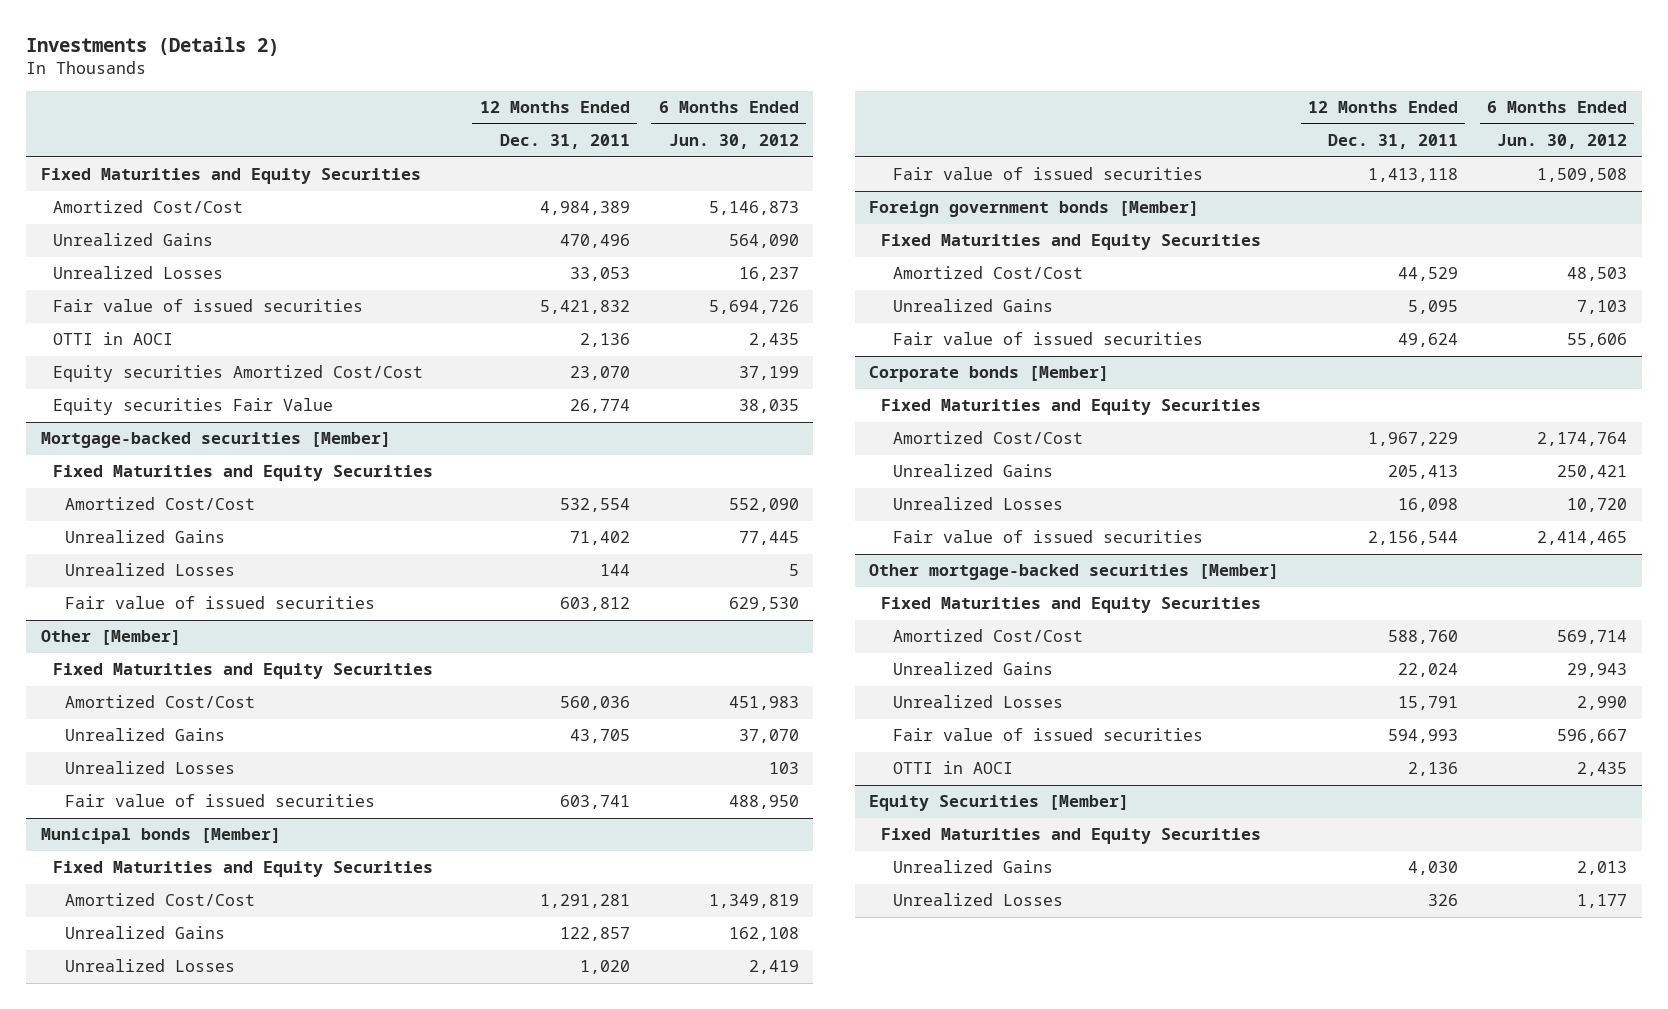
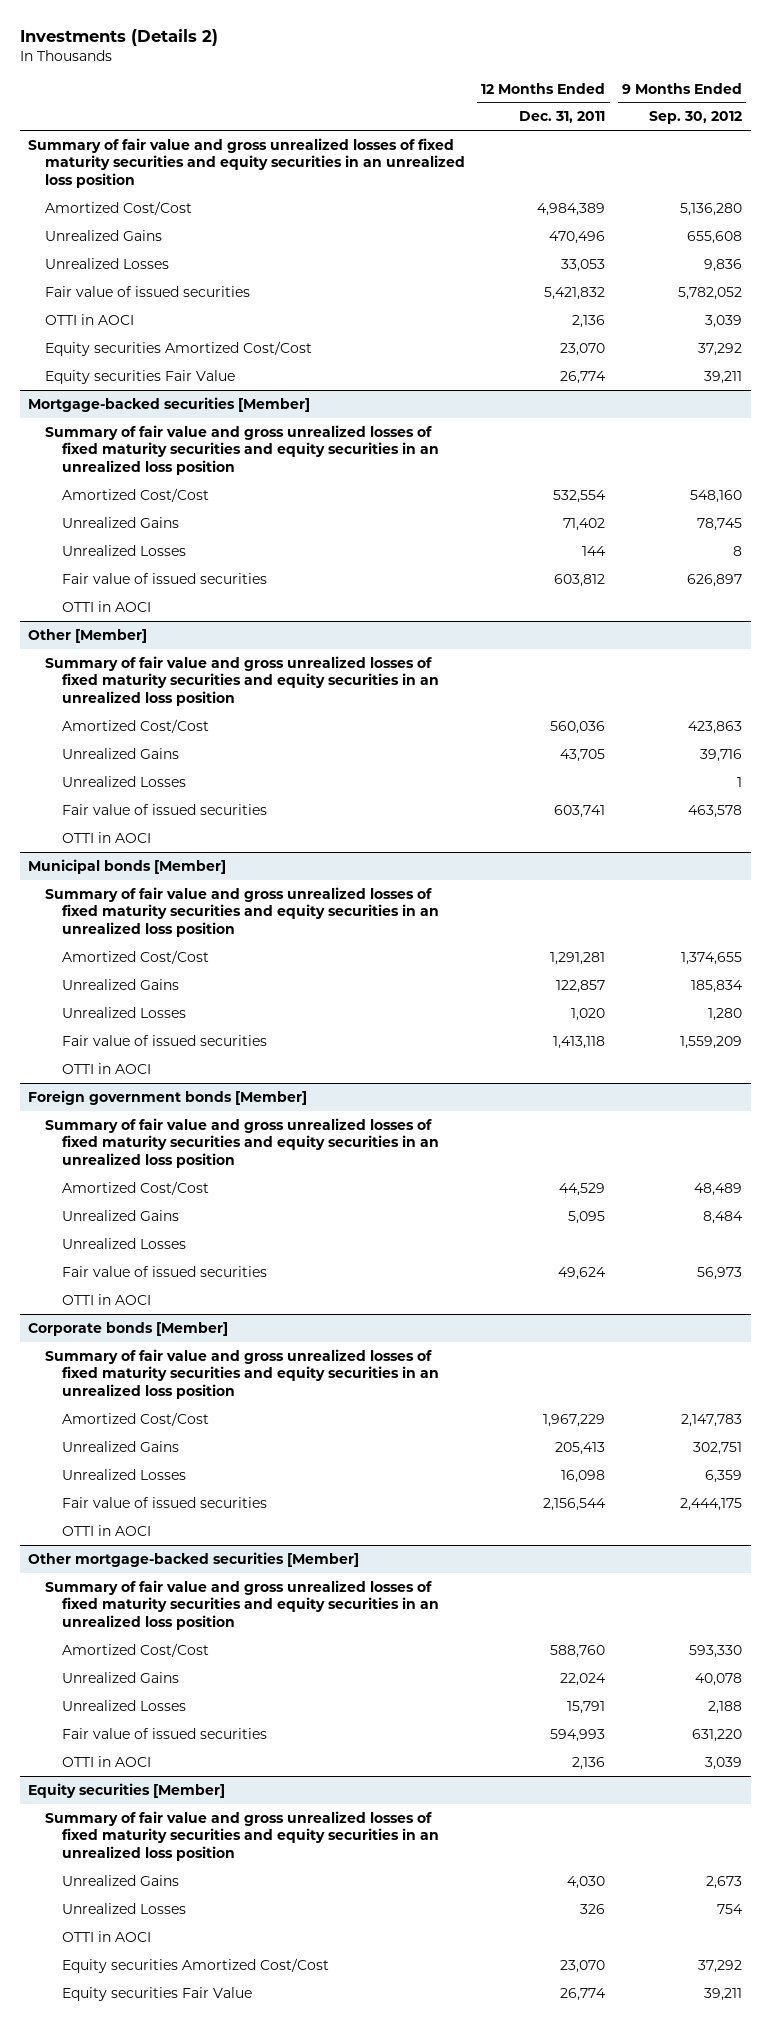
- | 12 Months Ended Dec. 31, 2011 | 6 Months Ended Jun. 30, 2012
+ | 12 Months Ended Dec. 31, 2011 | 9 Months Ended Sep. 30, 2012
- Fixed Maturities and Equity Securities
+ Summary of fair value and gross unrealized losses of fixed maturity securities and equity securities in an unrealized loss position
@ Mortgage-backed securities [Member]
- Fixed Maturities and Equity Securities
+ Summary of fair value and gross unrealized losses of fixed maturity securities and equity securities in an unrealized loss position
+ OTTI in AOCI
@ Other [Member]
- Fixed Maturities and Equity Securities
+ Summary of fair value and gross unrealized losses of fixed maturity securities and equity securities in an unrealized loss position
+ OTTI in AOCI
@ Municipal bonds [Member]
- Fixed Maturities and Equity Securities
+ Summary of fair value and gross unrealized losses of fixed maturity securities and equity securities in an unrealized loss position
+ OTTI in AOCI
@ Foreign government bonds [Member]
- Fixed Maturities and Equity Securities
+ Summary of fair value and gross unrealized losses of fixed maturity securities and equity securities in an unrealized loss position
+ Unrealized Losses
+ OTTI in AOCI
@ Corporate bonds [Member]
- Fixed Maturities and Equity Securities
+ Summary of fair value and gross unrealized losses of fixed maturity securities and equity securities in an unrealized loss position
+ OTTI in AOCI
@ Other mortgage-backed securities [Member]
- Fixed Maturities and Equity Securities
+ Summary of fair value and gross unrealized losses of fixed maturity securities and equity securities in an unrealized loss position
- Equity Securities [Member]
- Fixed Maturities and Equity Securities
+ Equity securities [Member]
+ Summary of fair value and gross unrealized losses of fixed maturity securities and equity securities in an unrealized loss position
+ OTTI in AOCI
+ Equity securities Amortized Cost/Cost | 23,070 | 37,292
+ Equity securities Fair Value | 26,774 | 39,211

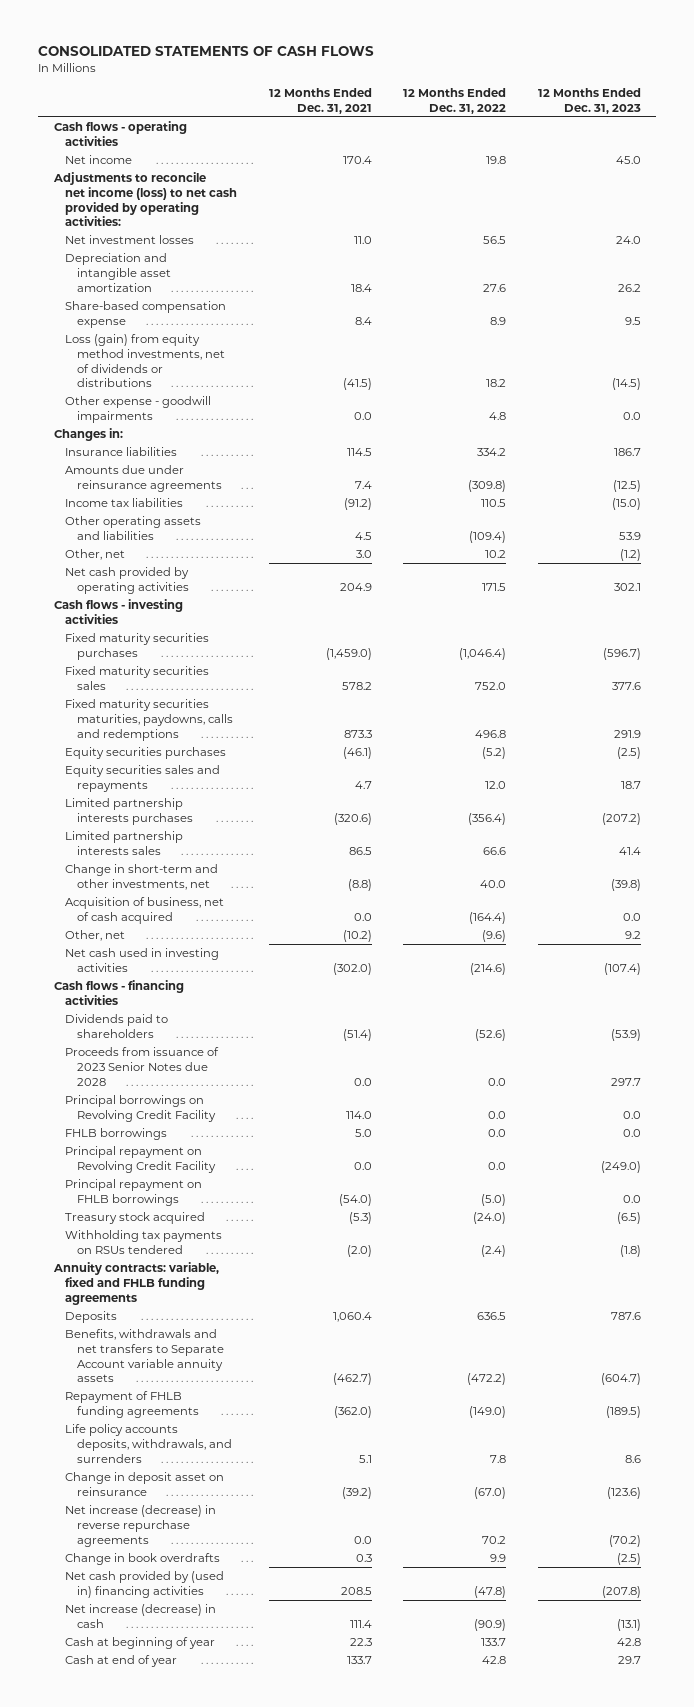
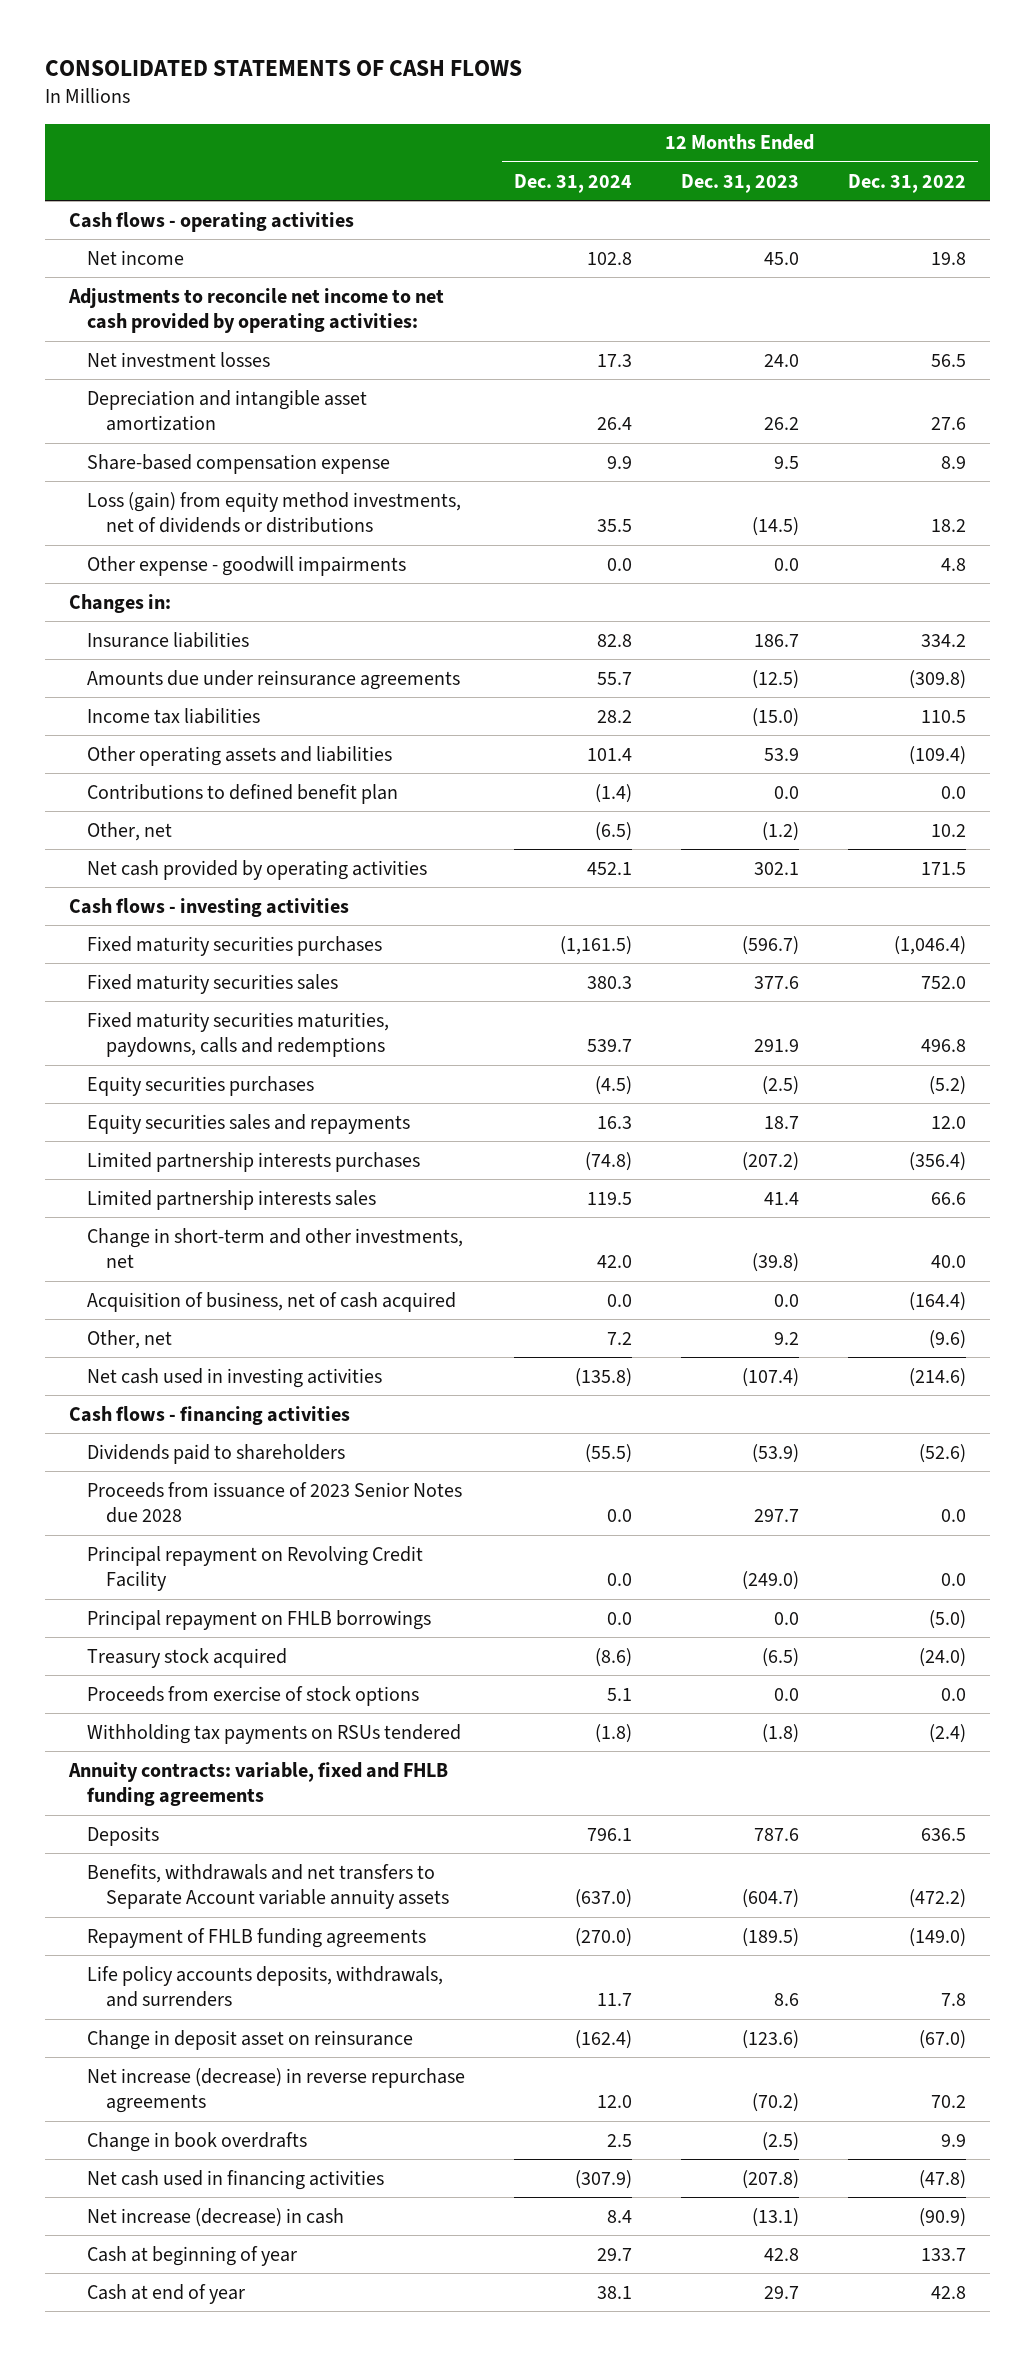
- | 12 Months Ended Dec. 31, 2021 | 12 Months Ended Dec. 31, 2022 | 12 Months Ended Dec. 31, 2023
+ | 12 Months Ended Dec. 31, 2024 | 12 Months Ended Dec. 31, 2023 | 12 Months Ended Dec. 31, 2022
- Adjustments to reconcile net income (loss) to net cash provided by operating activities:
+ Adjustments to reconcile net income to net cash provided by operating activities:
+ Contributions to defined benefit plan | (1.4) | 0.0 | 0.0
- Principal borrowings on Revolving Credit Facility | 114.0 | 0.0 | 0.0
- FHLB borrowings | 5.0 | 0.0 | 0.0
+ Proceeds from exercise of stock options | 5.1 | 0.0 | 0.0
- Net cash provided by (used in) financing activities | 208.5 | (47.8) | (207.8)
+ Net cash used in financing activities | (307.9) | (207.8) | (47.8)

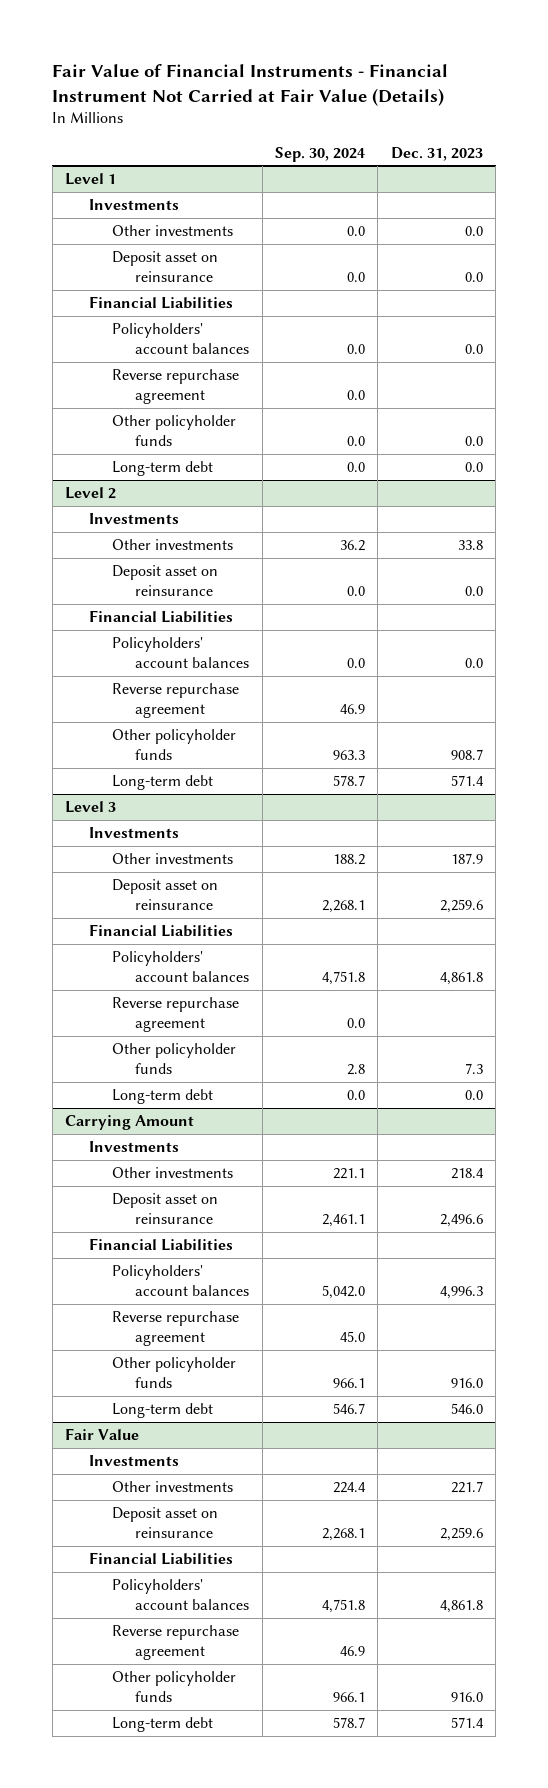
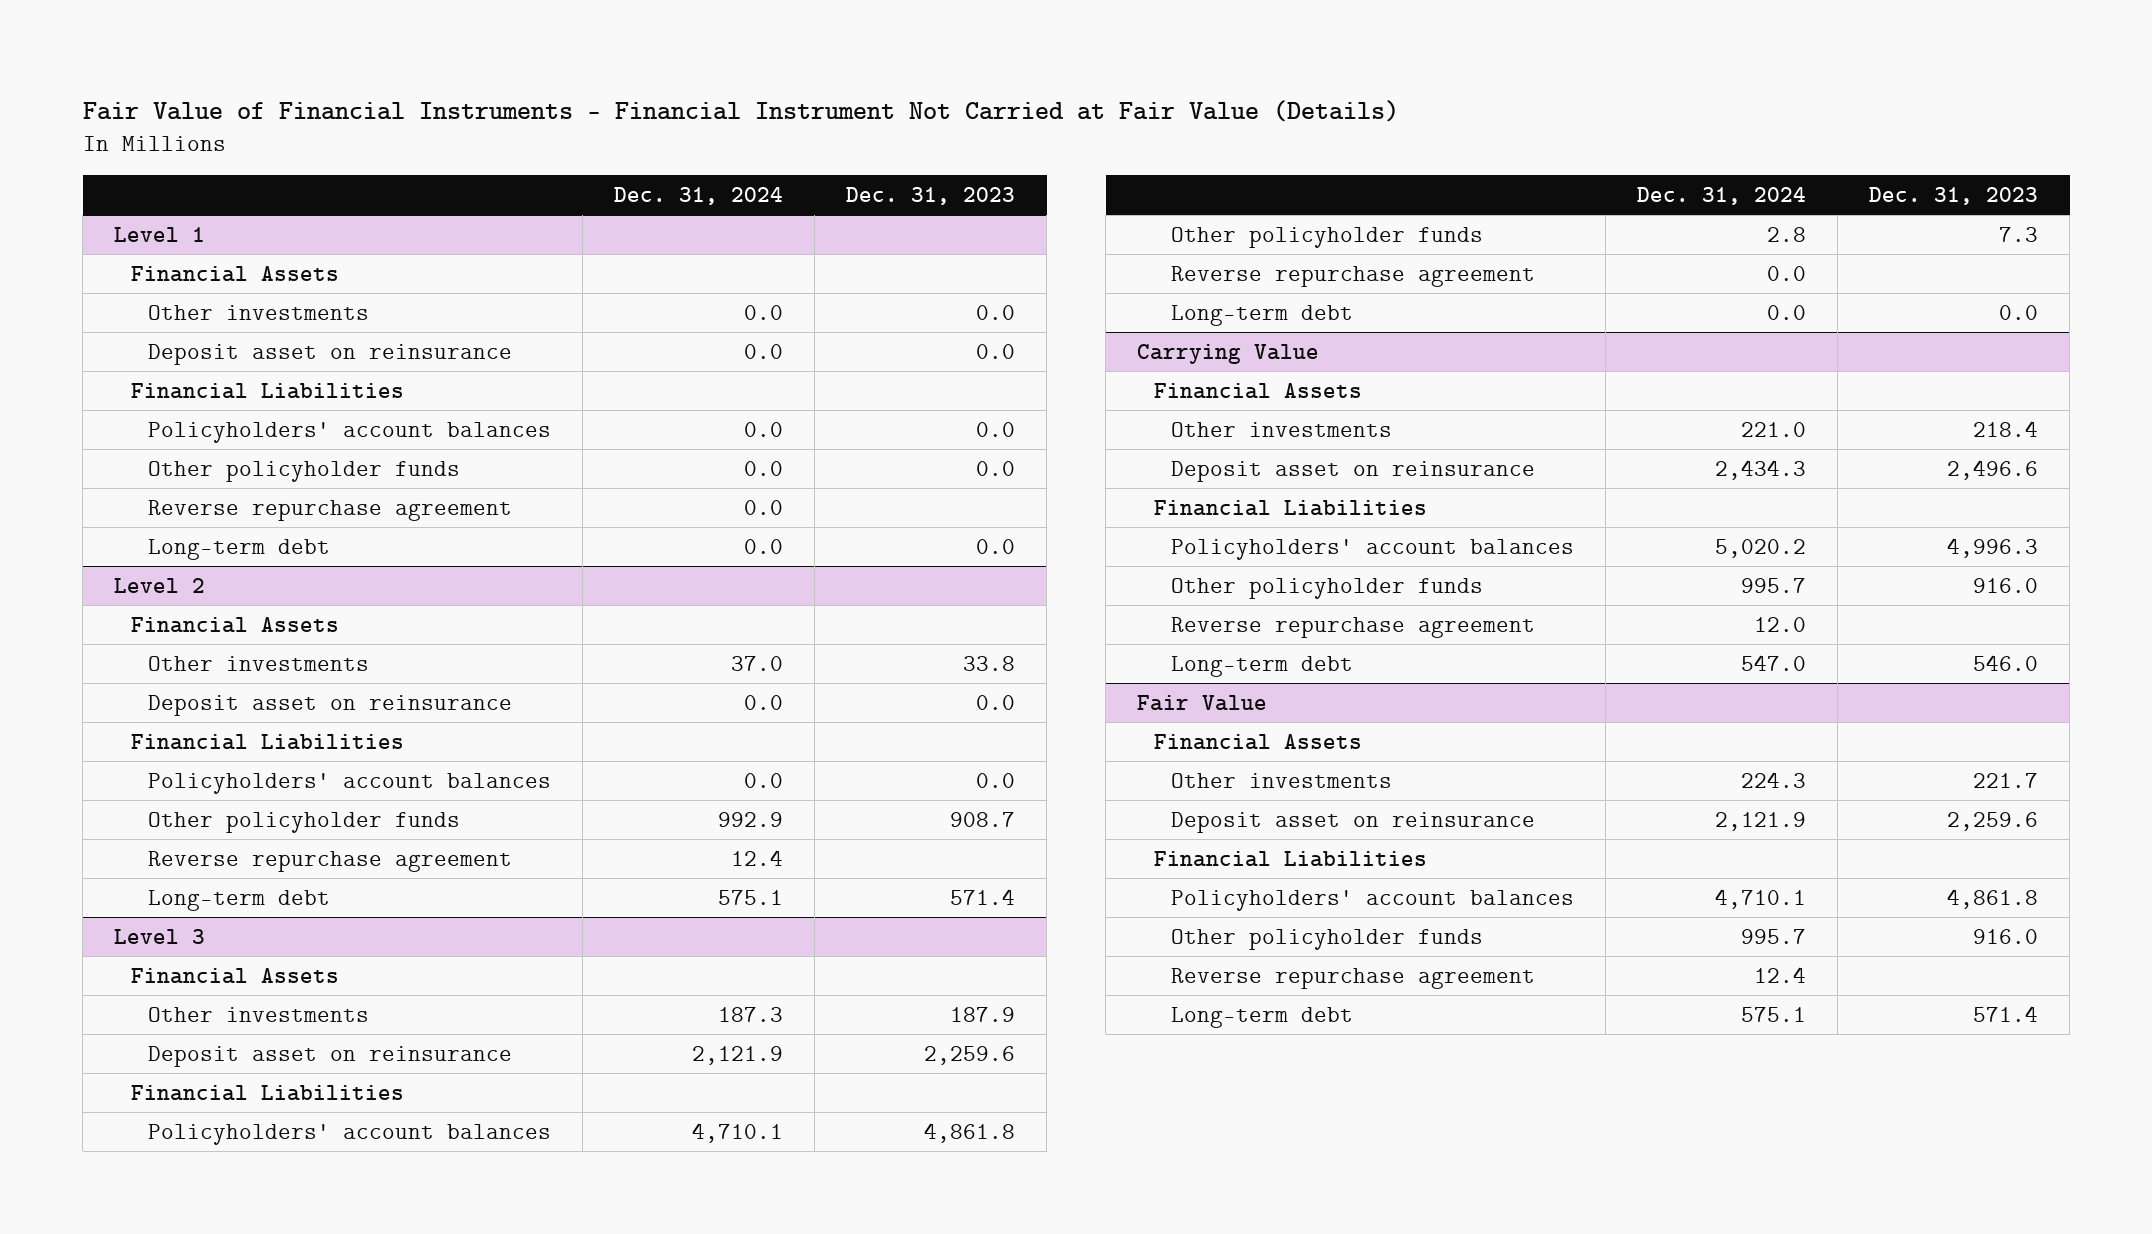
- | Sep. 30, 2024 | Dec. 31, 2023
+ | Dec. 31, 2024 | Dec. 31, 2023
@ Level 1
- Investments
+ Financial Assets
moved down: Reverse repurchase agreement | 0.0 |
@ Level 2
- Investments
+ Financial Assets
moved down: Reverse repurchase agreement | 12.4 |
@ Level 3
- Investments
+ Financial Assets
moved down: Reverse repurchase agreement | 0.0 |
- Carrying Amount
- Investments
+ Carrying Value
+ Financial Assets
- Reverse repurchase agreement | 45.0 |
+ Reverse repurchase agreement | 12.0 |
@ Fair Value
- Investments
+ Financial Assets
moved down: Reverse repurchase agreement | 12.4 |

